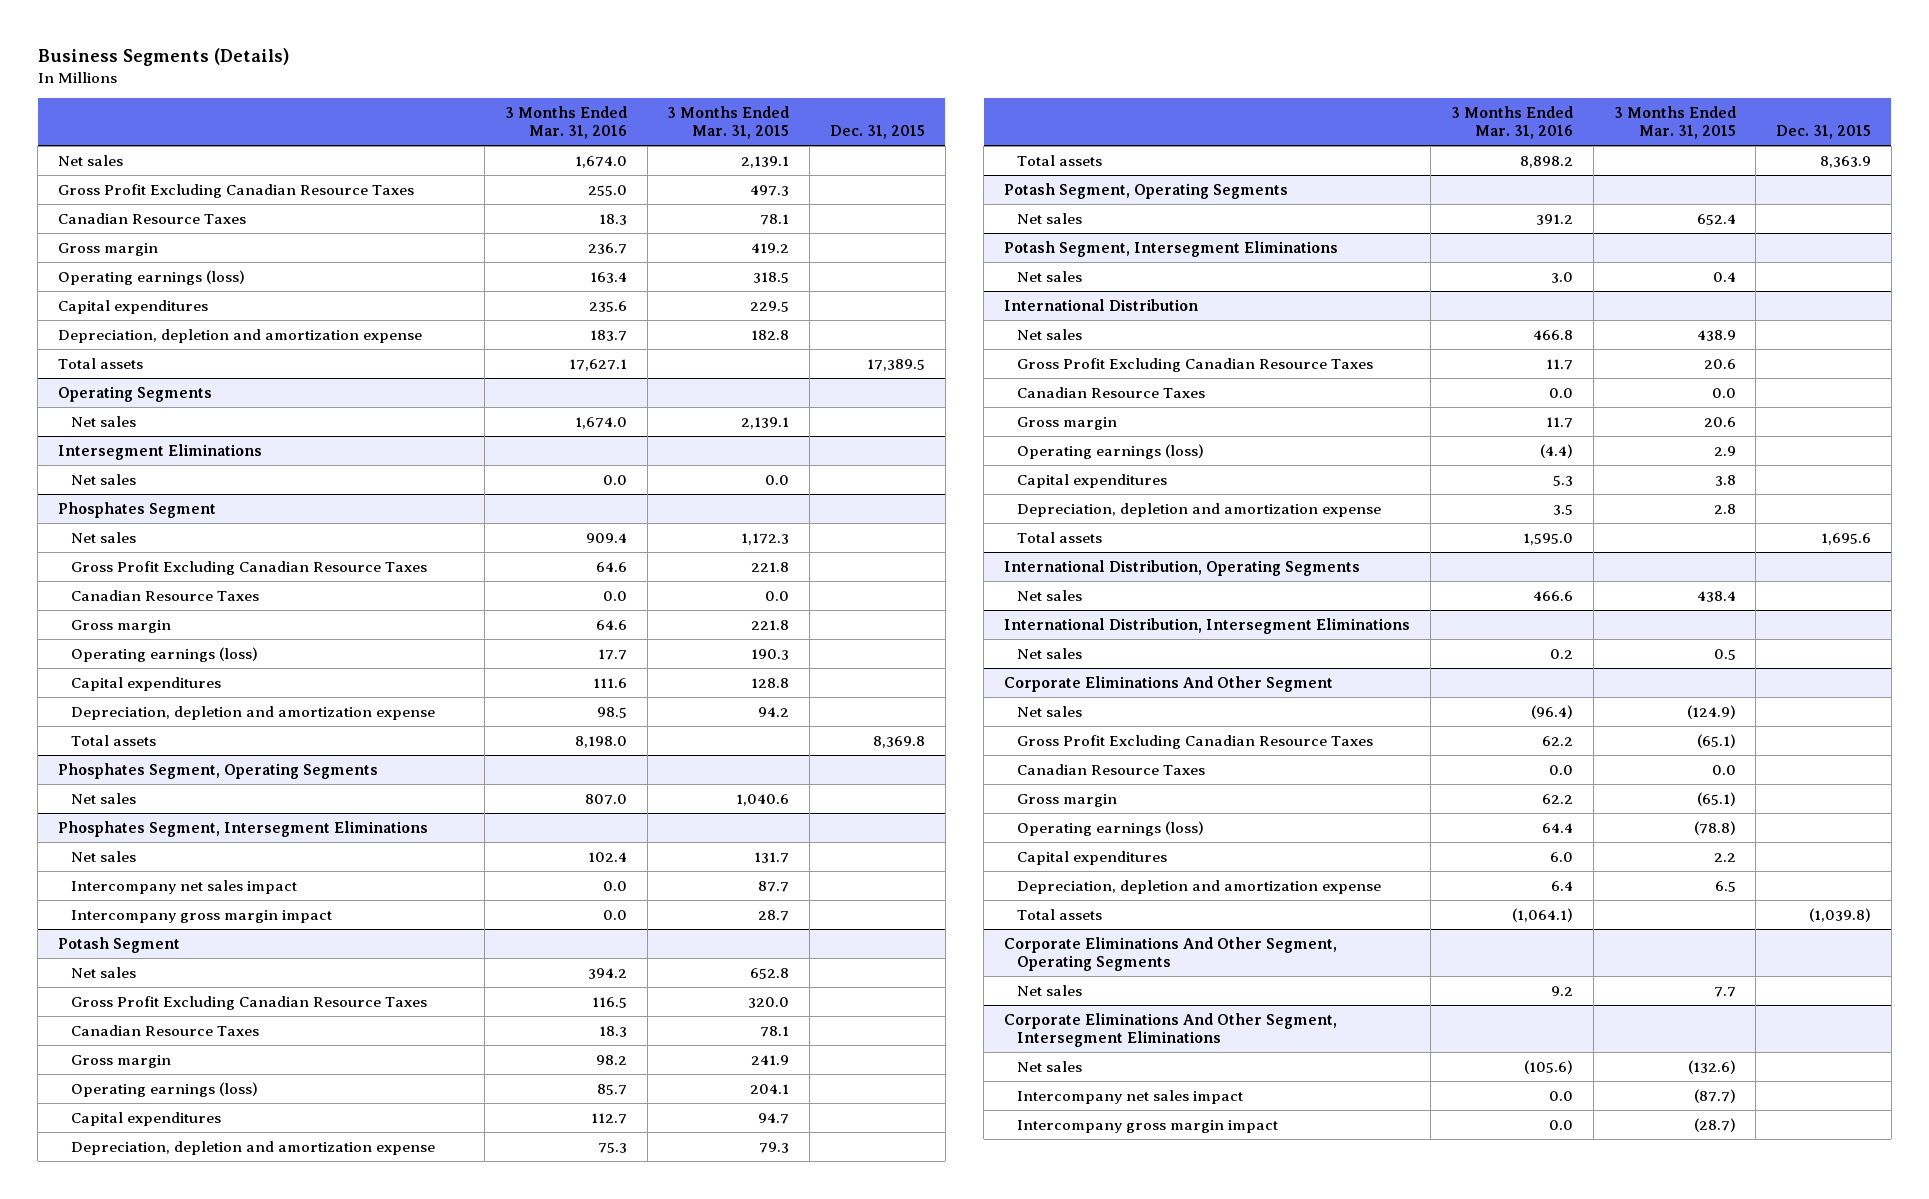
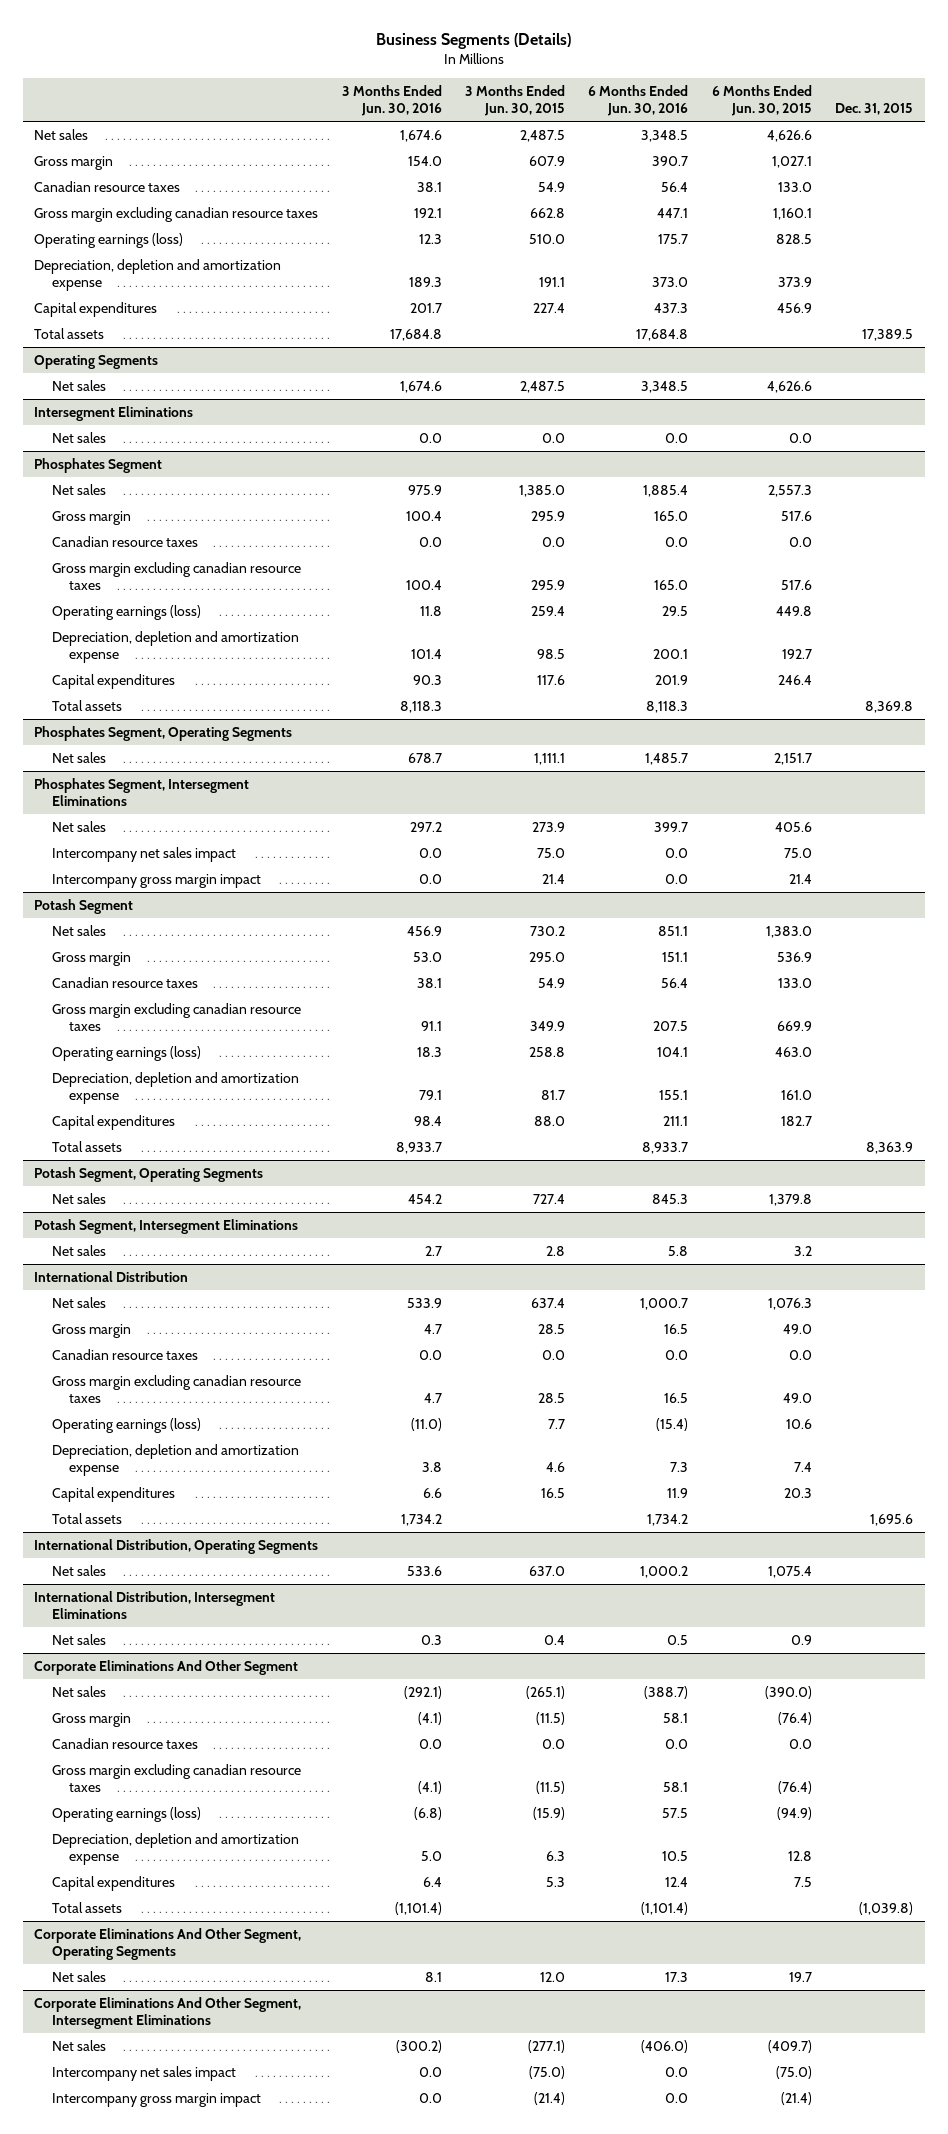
- | 3 Months Ended Mar. 31, 2016 | 3 Months Ended Mar. 31, 2015 | Dec. 31, 2015
+ | 3 Months Ended Jun. 30, 2016 | 3 Months Ended Jun. 30, 2015 | 6 Months Ended Jun. 30, 2016 | 6 Months Ended Jun. 30, 2015 | Dec. 31, 2015
- Gross Profit Excluding Canadian Resource Taxes | 255.0 | 497.3 |
- Canadian Resource Taxes | 18.3 | 78.1 |
+ Canadian resource taxes | 38.1 | 54.9 | 56.4 | 133.0 |
+ Gross margin excluding canadian resource taxes | 192.1 | 662.8 | 447.1 | 1,160.1 |
moved down: Capital expenditures | 201.7 | 227.4 | 437.3 | 456.9 |
@ Phosphates Segment
- Gross Profit Excluding Canadian Resource Taxes | 64.6 | 221.8 |
- Canadian Resource Taxes | 0.0 | 0.0 |
+ Canadian resource taxes | 0.0 | 0.0 | 0.0 | 0.0 |
+ Gross margin excluding canadian resource taxes | 100.4 | 295.9 | 165.0 | 517.6 |
moved down: Capital expenditures | 90.3 | 117.6 | 201.9 | 246.4 |
@ Potash Segment
- Gross Profit Excluding Canadian Resource Taxes | 116.5 | 320.0 |
- Canadian Resource Taxes | 18.3 | 78.1 |
+ Canadian resource taxes | 38.1 | 54.9 | 56.4 | 133.0 |
+ Gross margin excluding canadian resource taxes | 91.1 | 349.9 | 207.5 | 669.9 |
moved down: Capital expenditures | 98.4 | 88.0 | 211.1 | 182.7 |
@ International Distribution
- Gross Profit Excluding Canadian Resource Taxes | 11.7 | 20.6 |
- Canadian Resource Taxes | 0.0 | 0.0 |
+ Canadian resource taxes | 0.0 | 0.0 | 0.0 | 0.0 |
+ Gross margin excluding canadian resource taxes | 4.7 | 28.5 | 16.5 | 49.0 |
moved down: Capital expenditures | 6.6 | 16.5 | 11.9 | 20.3 |
@ Corporate Eliminations And Other Segment
- Gross Profit Excluding Canadian Resource Taxes | 62.2 | (65.1) |
- Canadian Resource Taxes | 0.0 | 0.0 |
+ Canadian resource taxes | 0.0 | 0.0 | 0.0 | 0.0 |
+ Gross margin excluding canadian resource taxes | (4.1) | (11.5) | 58.1 | (76.4) |
moved down: Capital expenditures | 6.4 | 5.3 | 12.4 | 7.5 |

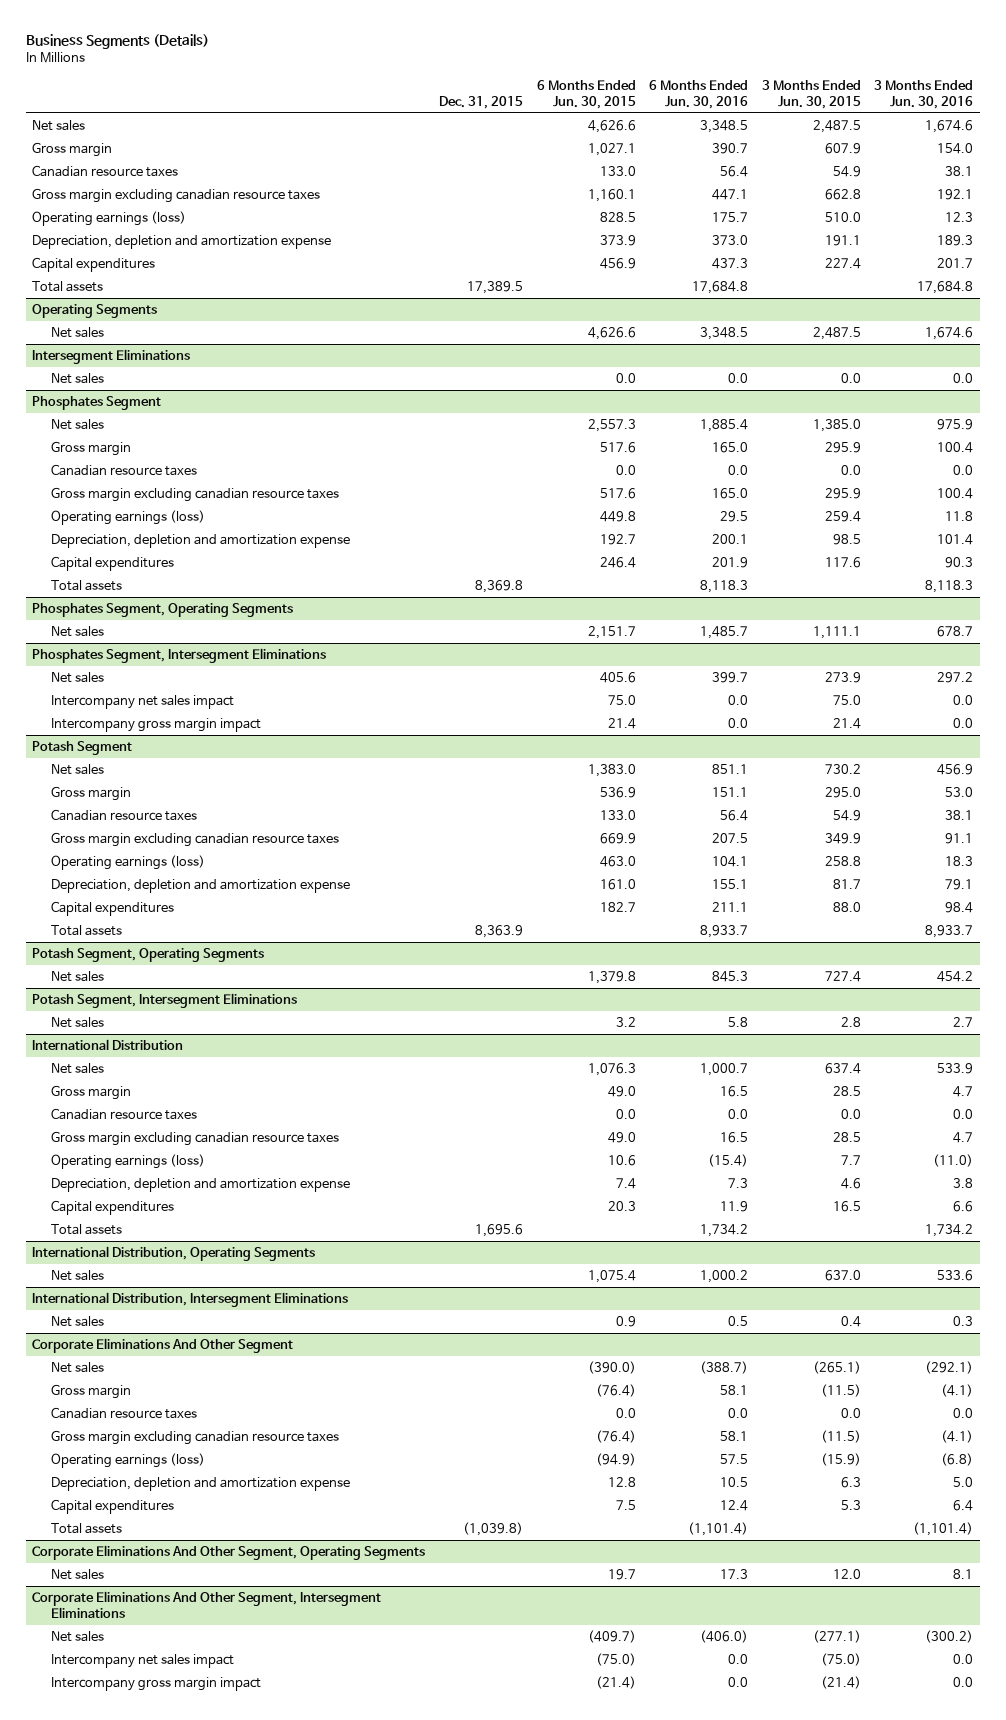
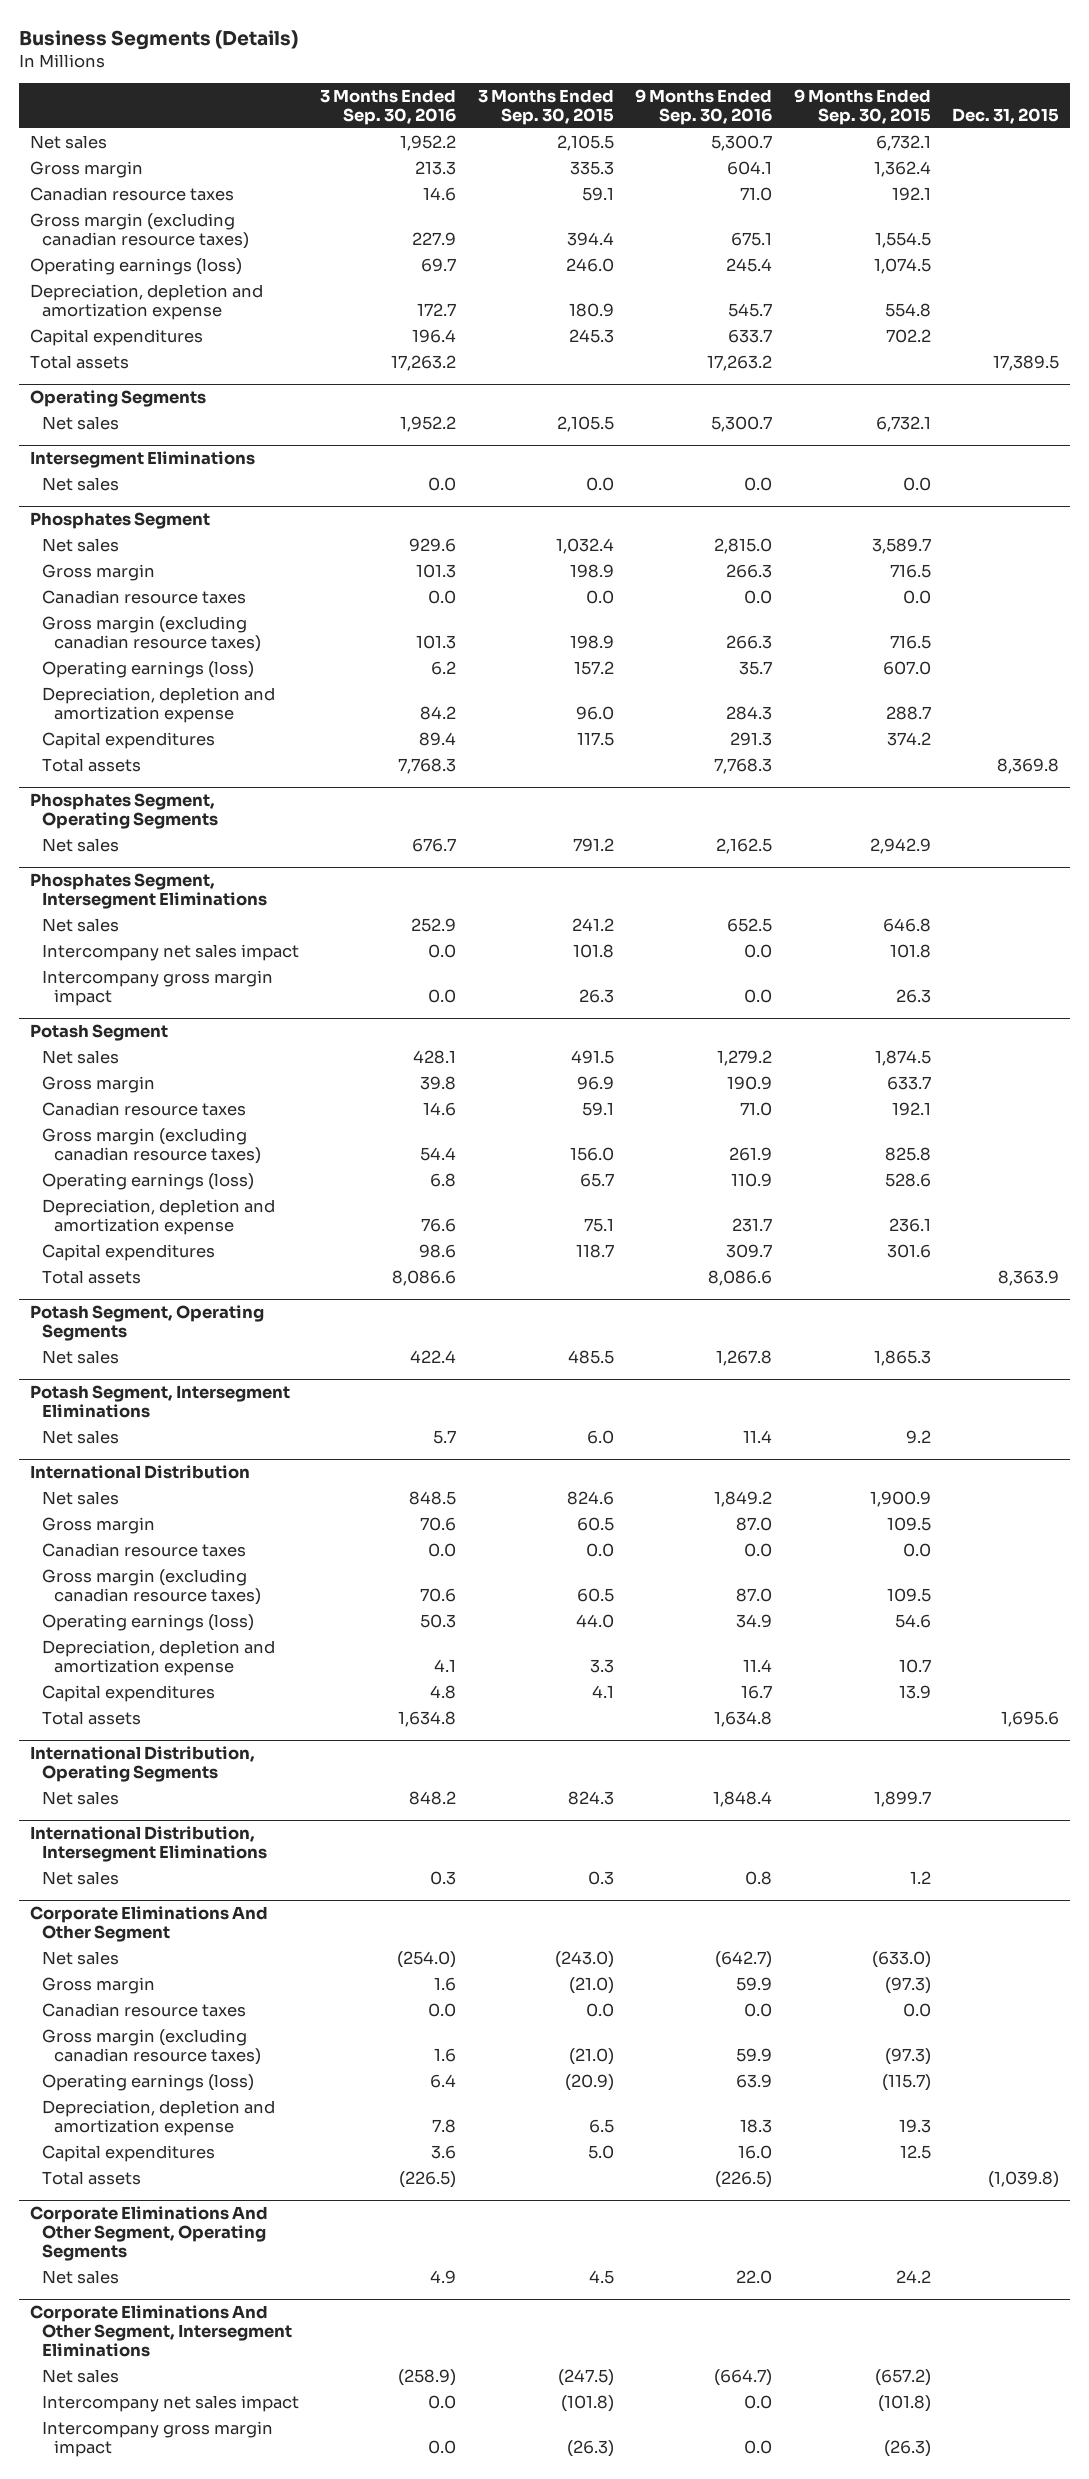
- | Dec. 31, 2015 | 6 Months Ended Jun. 30, 2015 | 6 Months Ended Jun. 30, 2016 | 3 Months Ended Jun. 30, 2015 | 3 Months Ended Jun. 30, 2016
+ | 3 Months Ended Sep. 30, 2016 | 3 Months Ended Sep. 30, 2015 | 9 Months Ended Sep. 30, 2016 | 9 Months Ended Sep. 30, 2015 | Dec. 31, 2015
- Gross margin excluding canadian resource taxes | | 1,160.1 | 447.1 | 662.8 | 192.1
+ Gross margin (excluding canadian resource taxes) | 227.9 | 394.4 | 675.1 | 1,554.5 |
@ Phosphates Segment
- Gross margin excluding canadian resource taxes | | 517.6 | 165.0 | 295.9 | 100.4
+ Gross margin (excluding canadian resource taxes) | 101.3 | 198.9 | 266.3 | 716.5 |
@ Potash Segment
- Gross margin excluding canadian resource taxes | | 669.9 | 207.5 | 349.9 | 91.1
+ Gross margin (excluding canadian resource taxes) | 54.4 | 156.0 | 261.9 | 825.8 |
@ International Distribution
- Gross margin excluding canadian resource taxes | | 49.0 | 16.5 | 28.5 | 4.7
+ Gross margin (excluding canadian resource taxes) | 70.6 | 60.5 | 87.0 | 109.5 |
@ Corporate Eliminations And Other Segment
- Gross margin excluding canadian resource taxes | | (76.4) | 58.1 | (11.5) | (4.1)
+ Gross margin (excluding canadian resource taxes) | 1.6 | (21.0) | 59.9 | (97.3) |

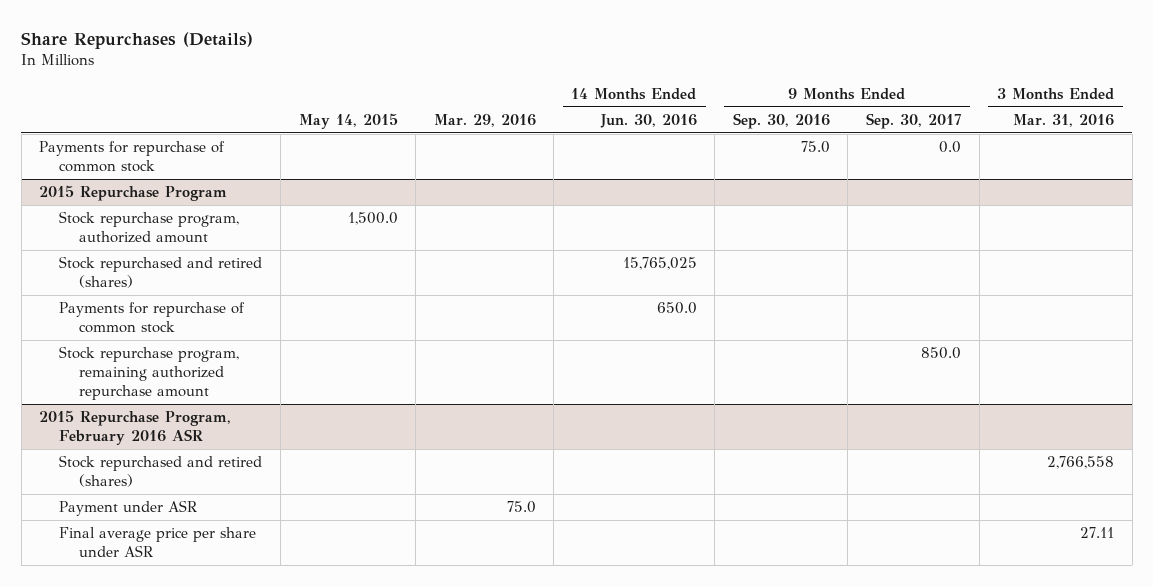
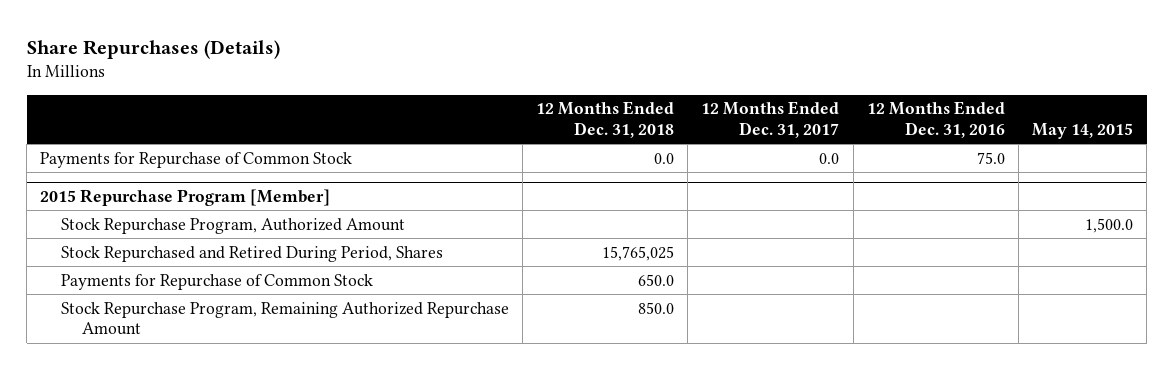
- | May 14, 2015 | Mar. 29, 2016 | 14 Months Ended Jun. 30, 2016 | 9 Months Ended Sep. 30, 2016 | 9 Months Ended Sep. 30, 2017 | 3 Months Ended Mar. 31, 2016
+ | 12 Months Ended Dec. 31, 2018 | 12 Months Ended Dec. 31, 2017 | 12 Months Ended Dec. 31, 2016 | May 14, 2015
- Payments for repurchase of common stock | | | | 75.0 | 0.0 |
- 2015 Repurchase Program
- Stock repurchase program, authorized amount | 1,500.0 | | | | |
- Stock repurchased and retired (shares) | | | 15,765,025 | | |
- Payments for repurchase of common stock | | | 650.0 | | |
- Stock repurchase program, remaining authorized repurchase amount | | | | | 850.0 |
- 2015 Repurchase Program, February 2016 ASR
- Stock repurchased and retired (shares) | | | | | | 2,766,558
- Payment under ASR | | 75.0 | | | |
- Final average price per share under ASR | | | | | | 27.11
+ Payments for Repurchase of Common Stock | 0.0 | 0.0 | 75.0 |
+ 2015 Repurchase Program [Member]
+ Stock Repurchase Program, Authorized Amount | | | | 1,500.0
+ Stock Repurchased and Retired During Period, Shares | 15,765,025 | | |
+ Payments for Repurchase of Common Stock | 650.0 | | |
+ Stock Repurchase Program, Remaining Authorized Repurchase Amount | 850.0 | | |

